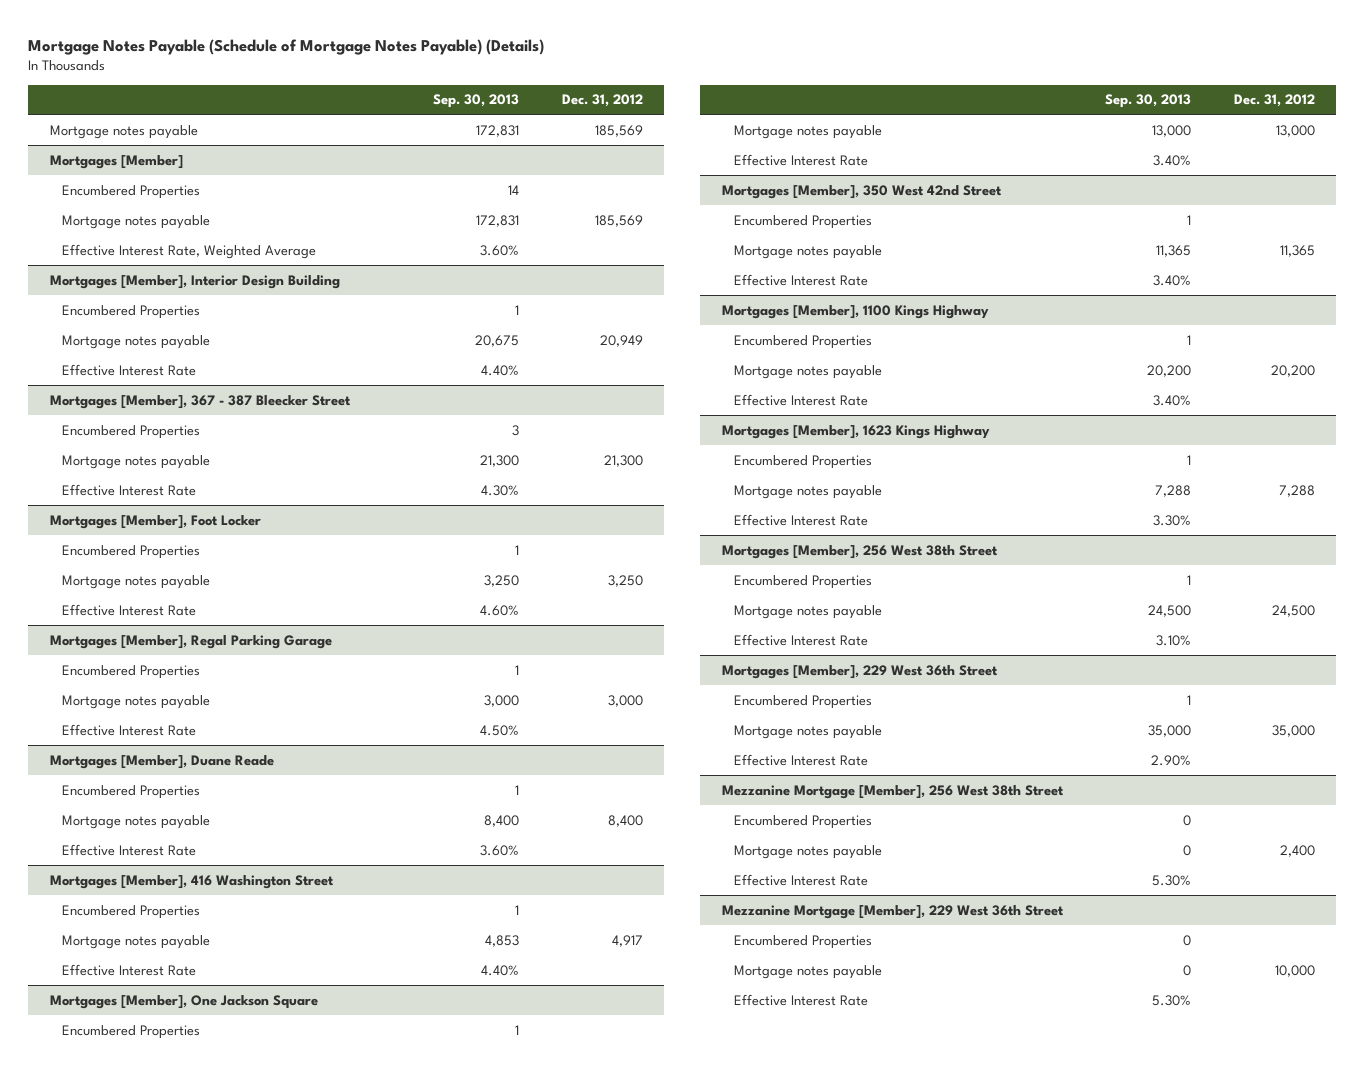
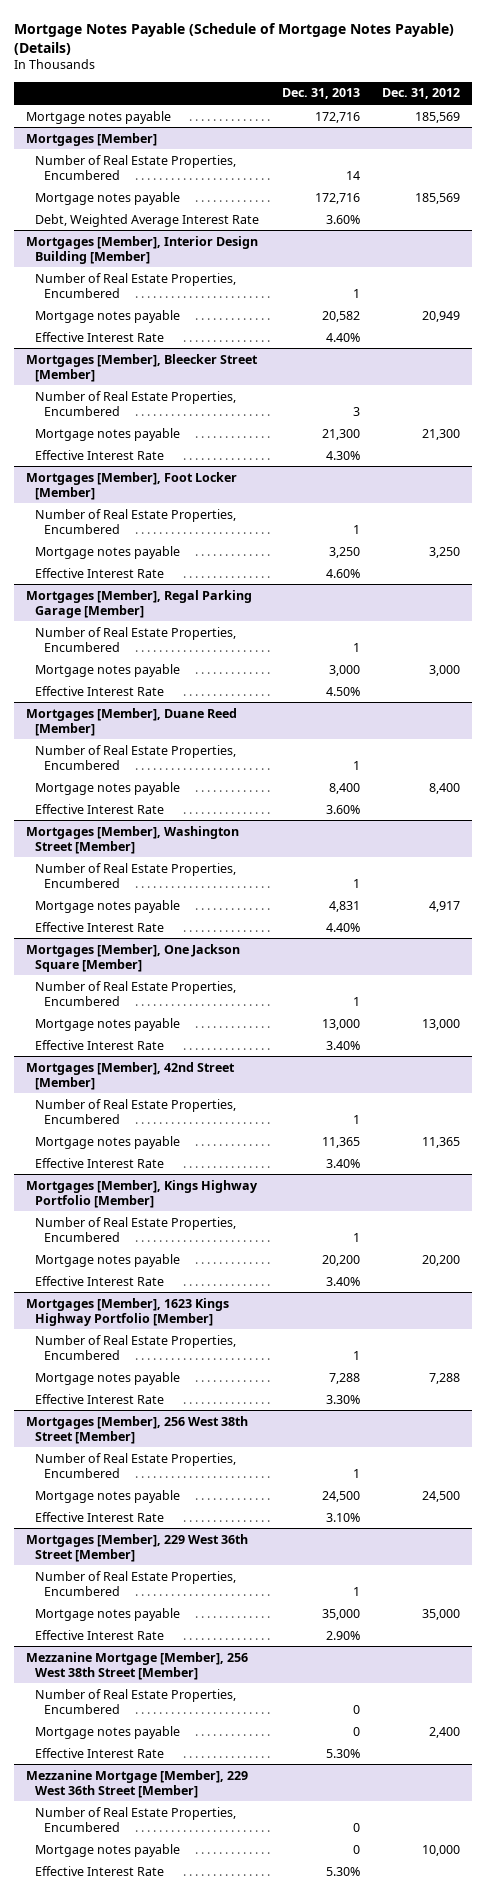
- | Sep. 30, 2013 | Dec. 31, 2012
+ | Dec. 31, 2013 | Dec. 31, 2012
@ Mortgages [Member]
- Encumbered Properties | 14 |
+ Number of Real Estate Properties, Encumbered | 14 |
- Effective Interest Rate, Weighted Average | 3.60% |
- Mortgages [Member], Interior Design Building
- Encumbered Properties | 1 |
@ Mortgages [Member]
+ Debt, Weighted Average Interest Rate | 3.60% |
+ Mortgages [Member], Interior Design Building [Member]
+ Number of Real Estate Properties, Encumbered | 1 |
- Mortgages [Member], 367 - 387 Bleecker Street
- Encumbered Properties | 3 |
+ Mortgages [Member], Bleecker Street [Member]
+ Number of Real Estate Properties, Encumbered | 3 |
- Mortgages [Member], Foot Locker
- Encumbered Properties | 1 |
+ Mortgages [Member], Foot Locker [Member]
+ Number of Real Estate Properties, Encumbered | 1 |
- Mortgages [Member], Regal Parking Garage
- Encumbered Properties | 1 |
+ Mortgages [Member], Regal Parking Garage [Member]
+ Number of Real Estate Properties, Encumbered | 1 |
- Mortgages [Member], Duane Reade
- Encumbered Properties | 1 |
+ Mortgages [Member], Duane Reed [Member]
+ Number of Real Estate Properties, Encumbered | 1 |
- Mortgages [Member], 416 Washington Street
- Encumbered Properties | 1 |
+ Mortgages [Member], Washington Street [Member]
+ Number of Real Estate Properties, Encumbered | 1 |
- Mortgages [Member], One Jackson Square
- Encumbered Properties | 1 |
+ Mortgages [Member], One Jackson Square [Member]
+ Number of Real Estate Properties, Encumbered | 1 |
- Mortgages [Member], 350 West 42nd Street
- Encumbered Properties | 1 |
+ Mortgages [Member], 42nd Street [Member]
+ Number of Real Estate Properties, Encumbered | 1 |
- Mortgages [Member], 1100 Kings Highway
- Encumbered Properties | 1 |
+ Mortgages [Member], Kings Highway Portfolio [Member]
+ Number of Real Estate Properties, Encumbered | 1 |
- Mortgages [Member], 1623 Kings Highway
- Encumbered Properties | 1 |
+ Mortgages [Member], 1623 Kings Highway Portfolio [Member]
+ Number of Real Estate Properties, Encumbered | 1 |
- Mortgages [Member], 256 West 38th Street
- Encumbered Properties | 1 |
+ Mortgages [Member], 256 West 38th Street [Member]
+ Number of Real Estate Properties, Encumbered | 1 |
- Mortgages [Member], 229 West 36th Street
- Encumbered Properties | 1 |
+ Mortgages [Member], 229 West 36th Street [Member]
+ Number of Real Estate Properties, Encumbered | 1 |
- Mezzanine Mortgage [Member], 256 West 38th Street
- Encumbered Properties | 0 |
+ Mezzanine Mortgage [Member], 256 West 38th Street [Member]
+ Number of Real Estate Properties, Encumbered | 0 |
- Mezzanine Mortgage [Member], 229 West 36th Street
- Encumbered Properties | 0 |
+ Mezzanine Mortgage [Member], 229 West 36th Street [Member]
+ Number of Real Estate Properties, Encumbered | 0 |

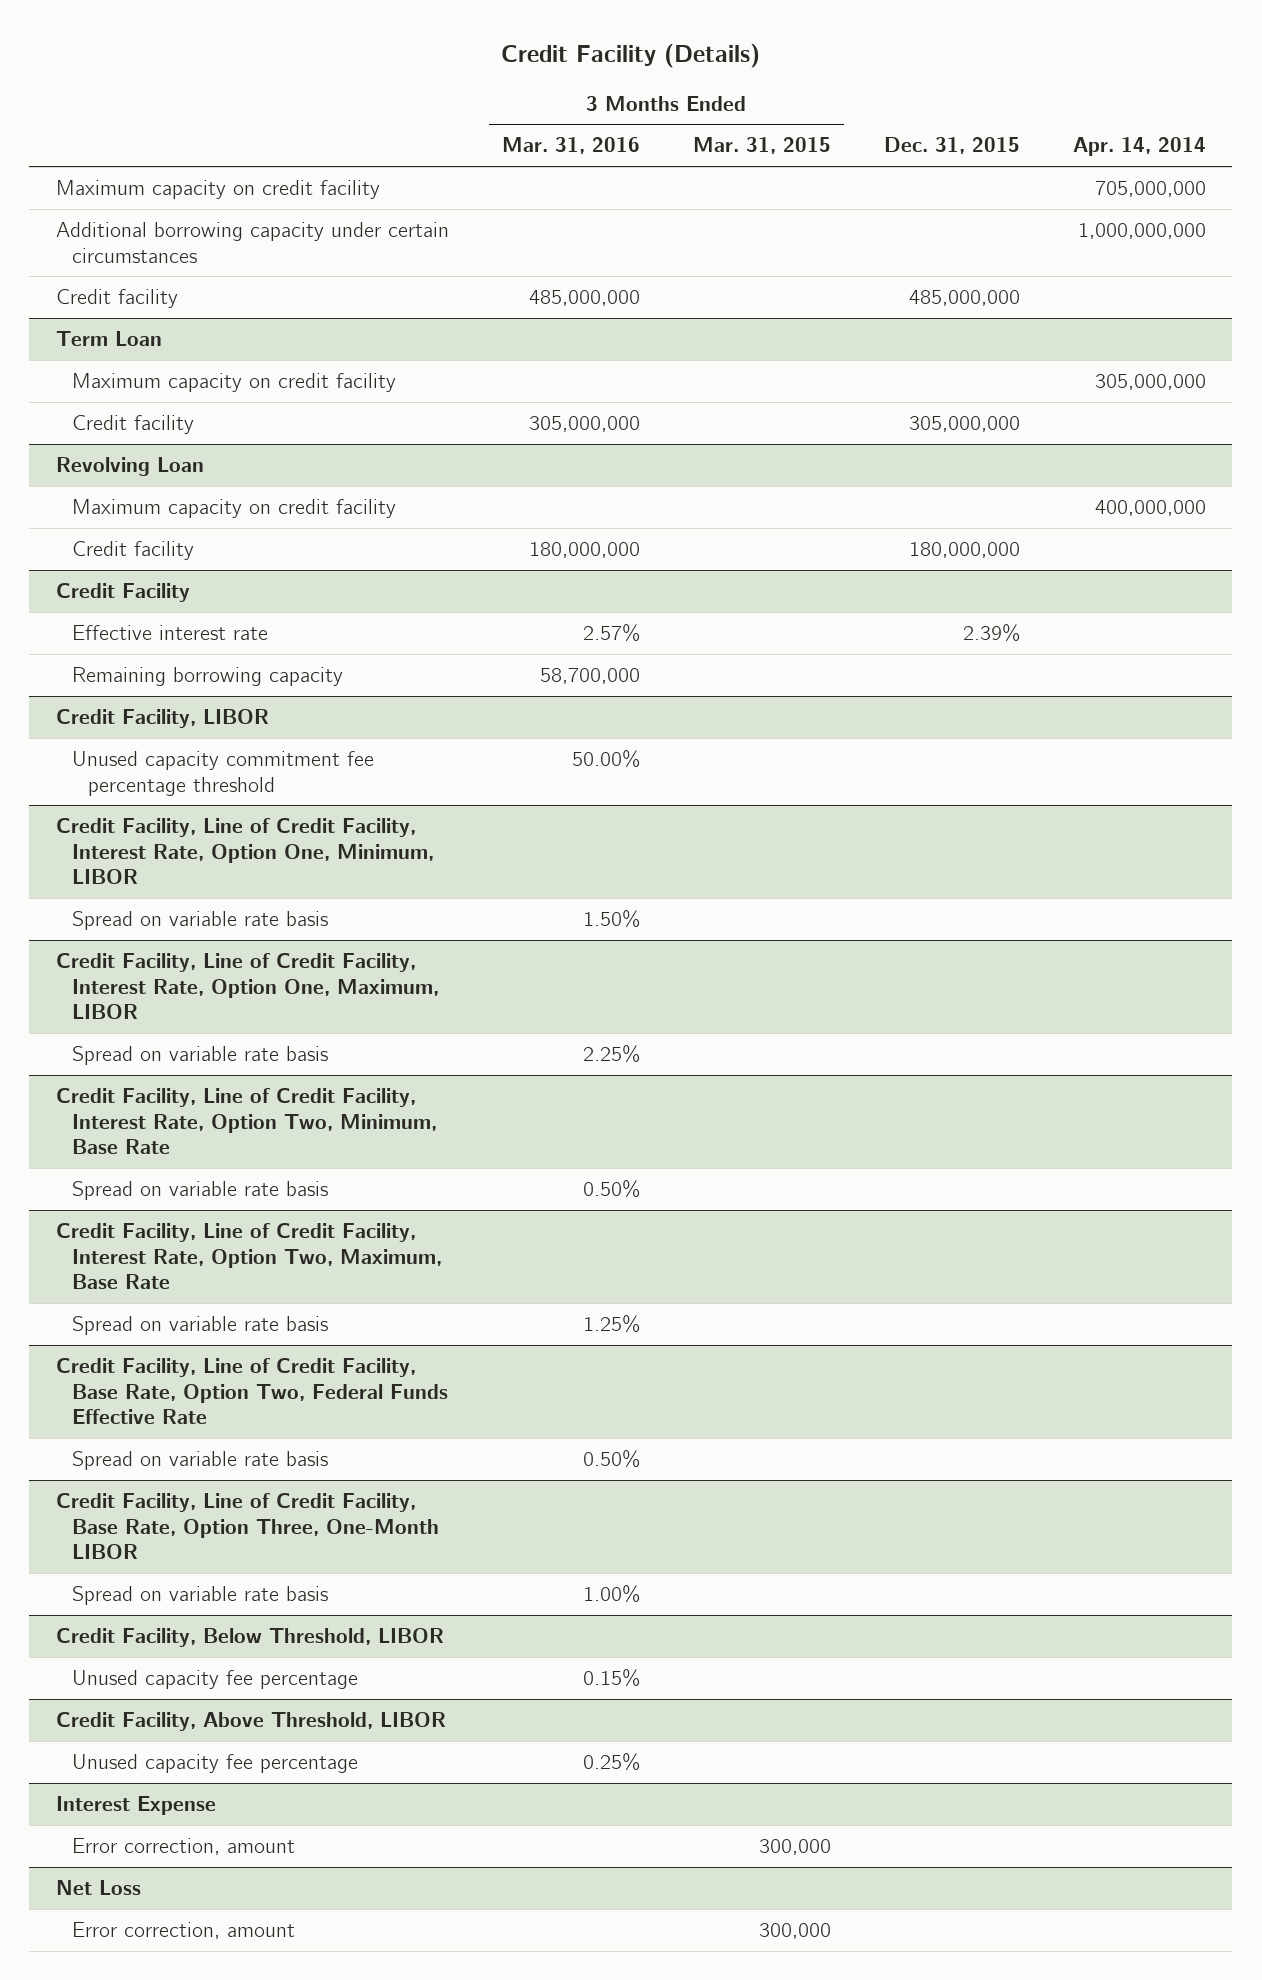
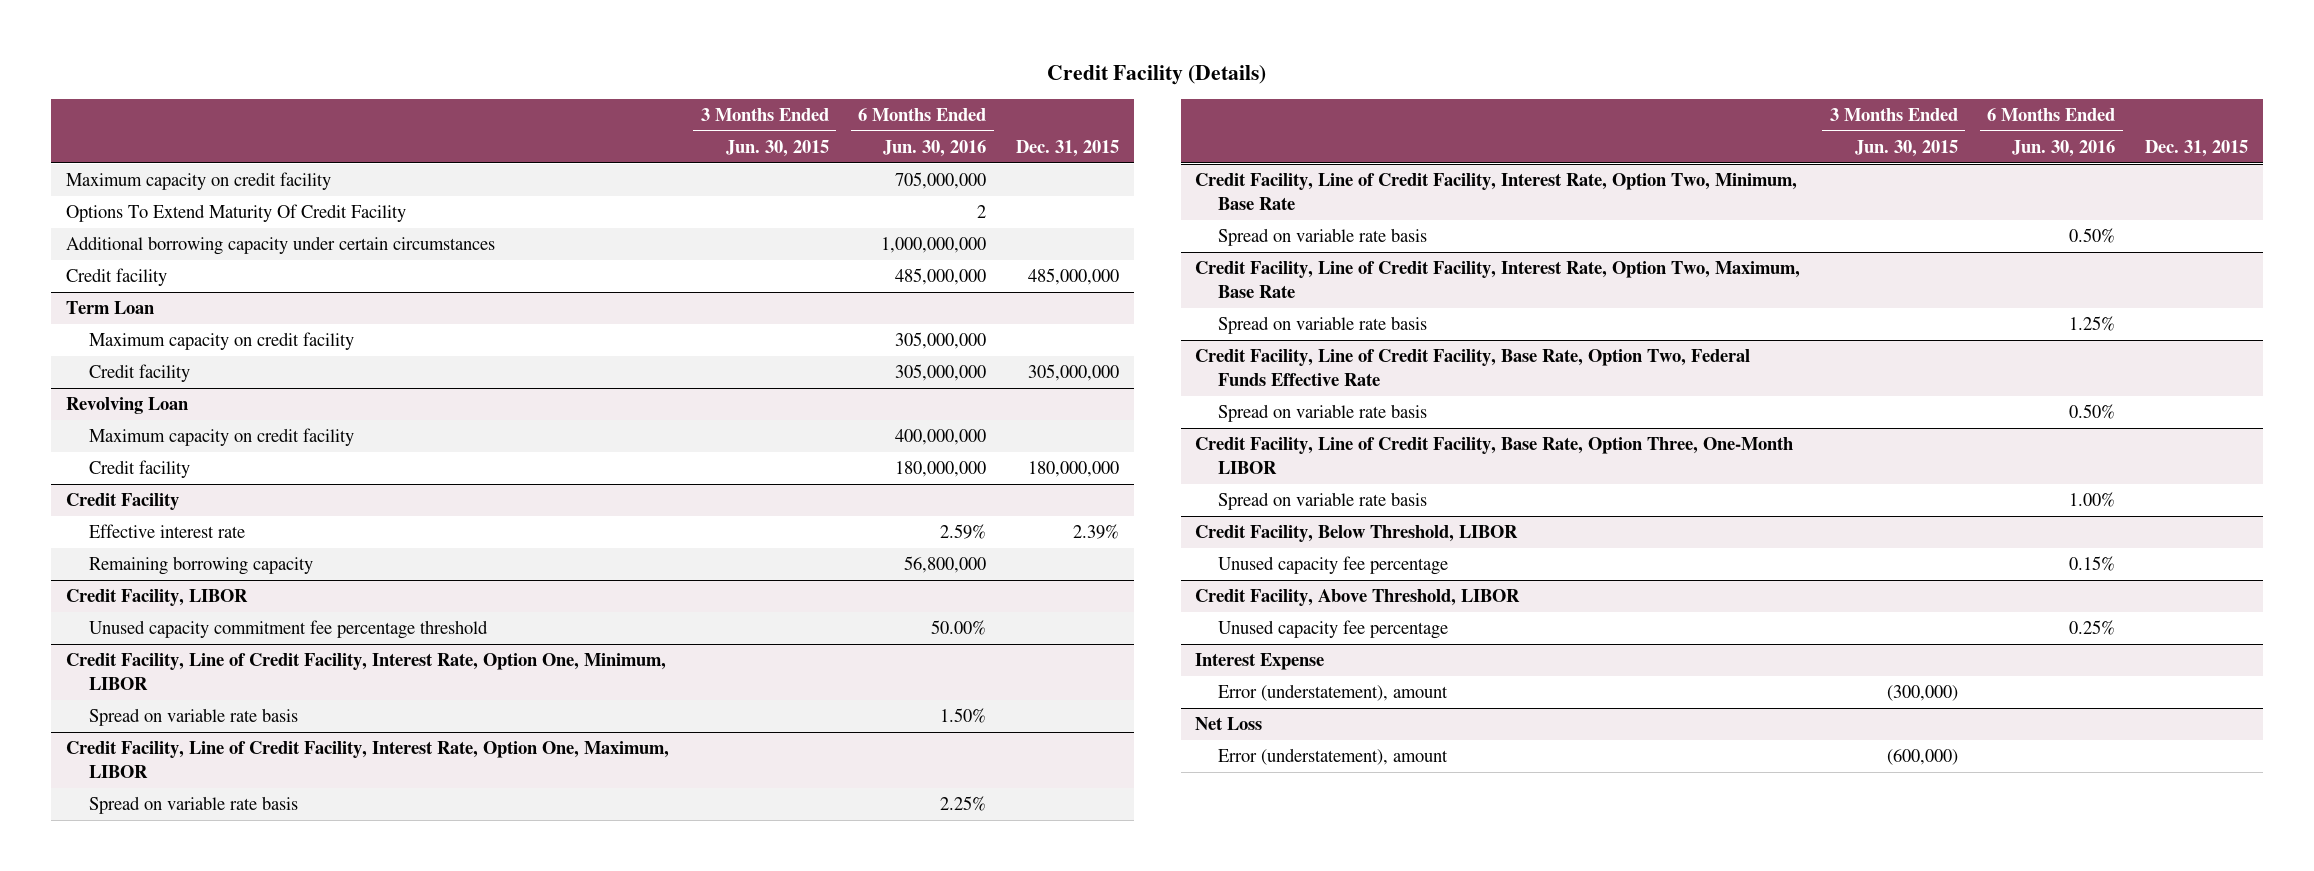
- | 3 Months Ended Mar. 31, 2016 | 3 Months Ended Mar. 31, 2015 | Dec. 31, 2015 | Apr. 14, 2014
+ | 3 Months Ended Jun. 30, 2015 | 6 Months Ended Jun. 30, 2016 | Dec. 31, 2015
+ Options To Extend Maturity Of Credit Facility | | 2 |
@ Interest Expense
- Error correction, amount | | 300,000 | |
+ Error (understatement), amount | (300,000) | |
@ Net Loss
- Error correction, amount | | 300,000 | |
+ Error (understatement), amount | (600,000) | |

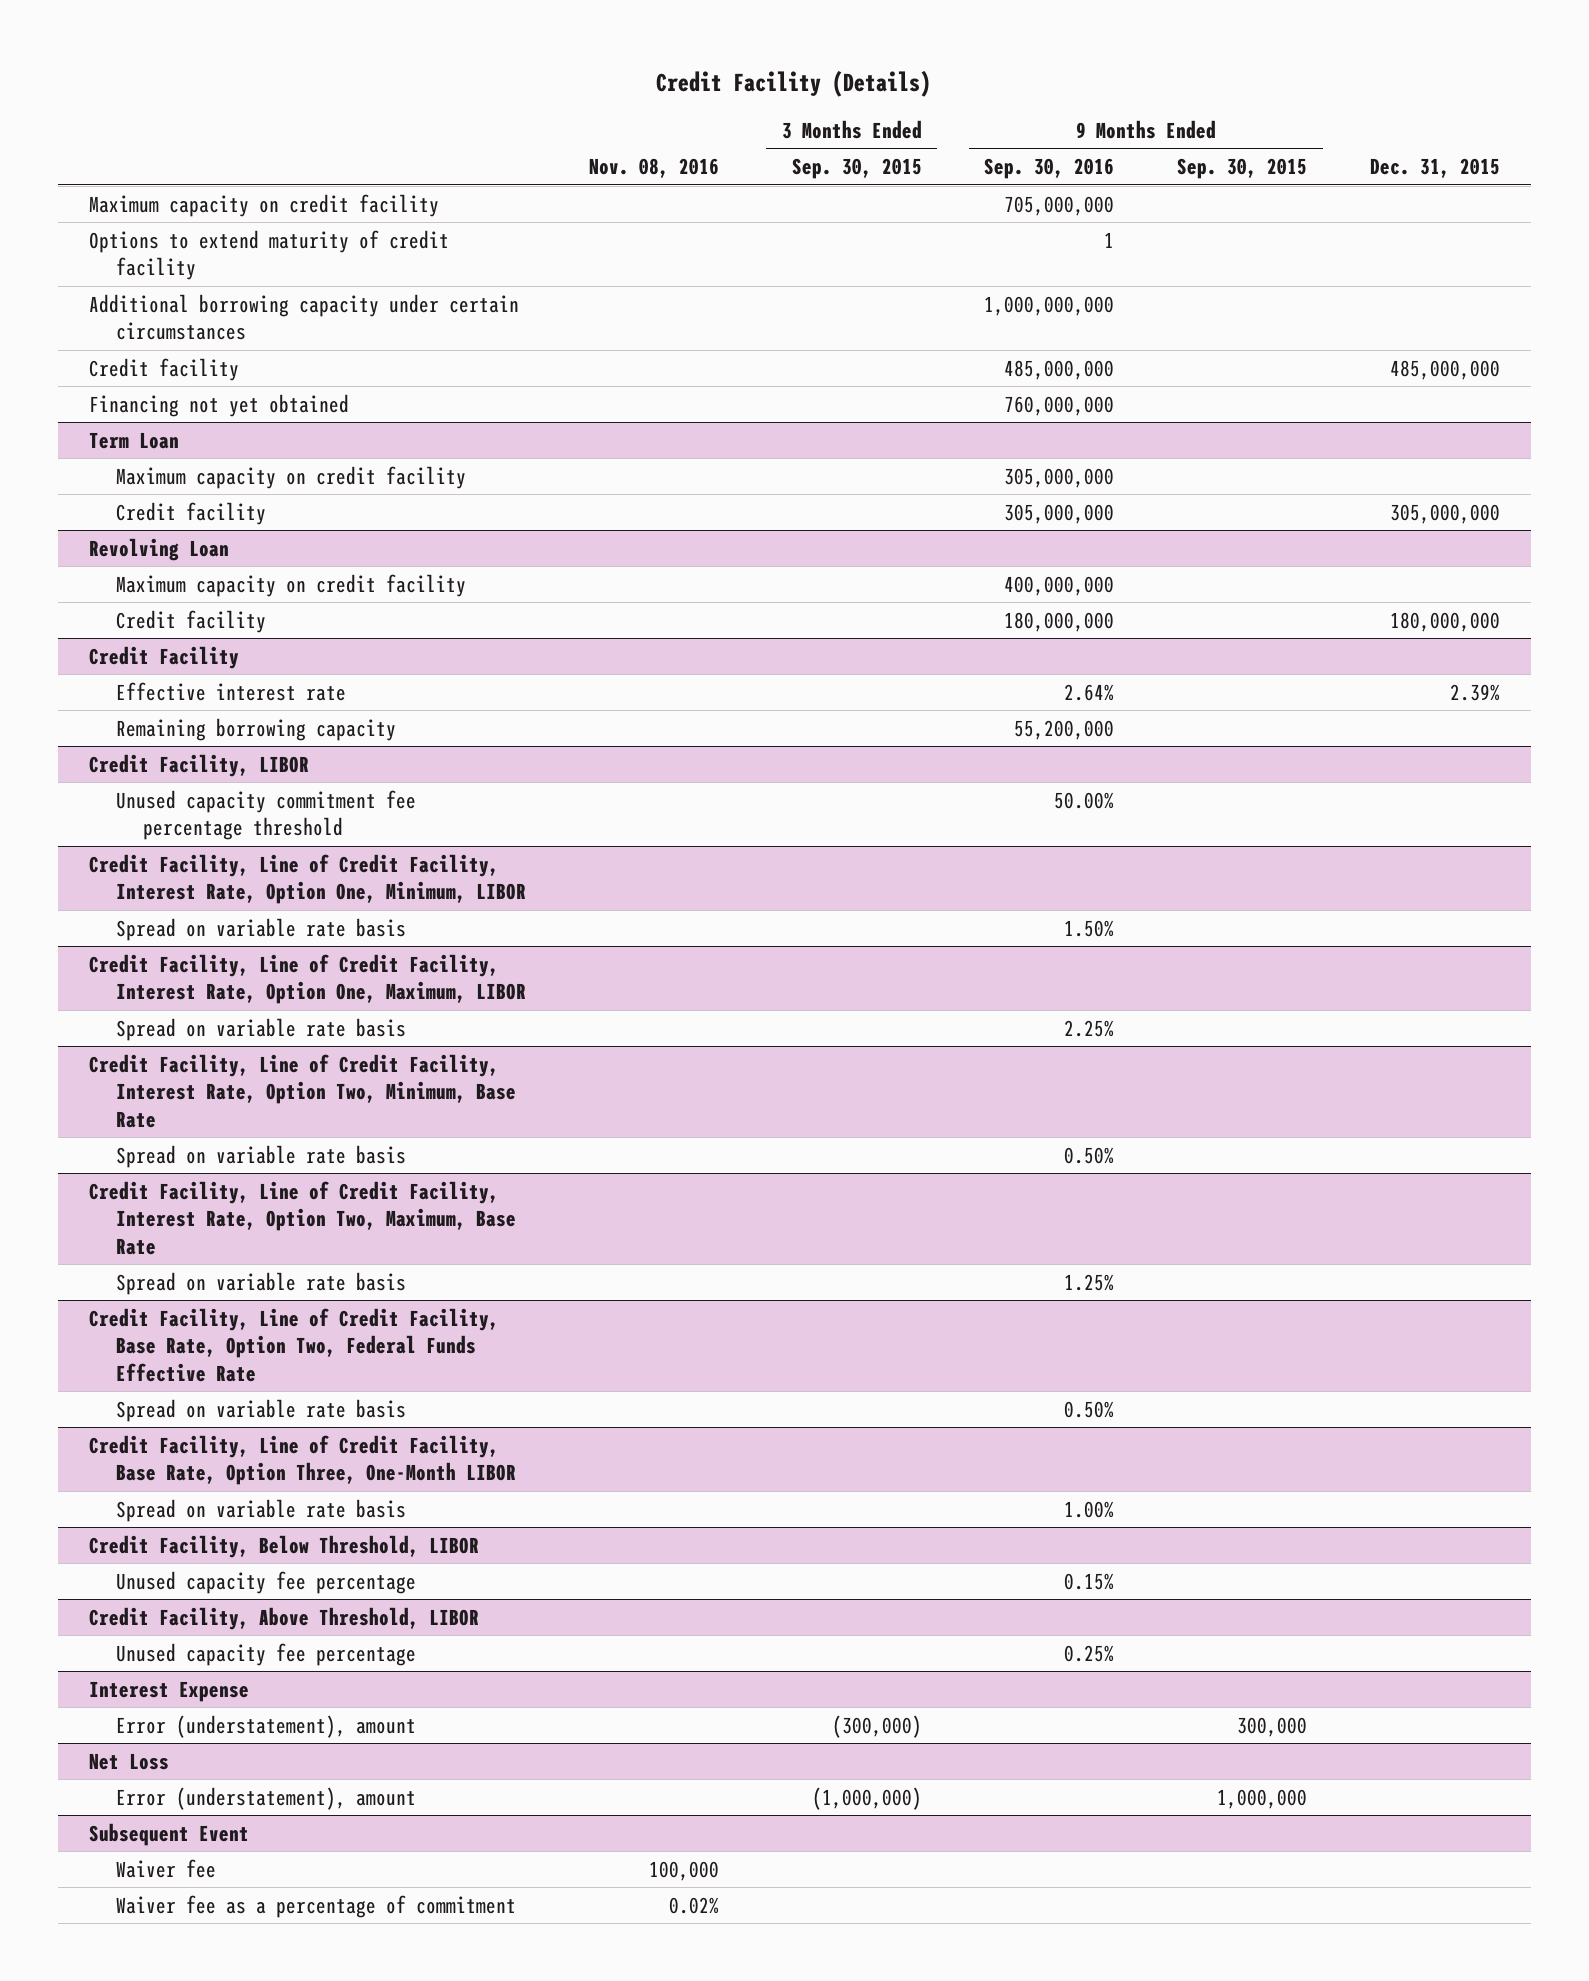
- | 3 Months Ended Jun. 30, 2015 | 6 Months Ended Jun. 30, 2016 | Dec. 31, 2015
+ | Nov. 08, 2016 | 3 Months Ended Sep. 30, 2015 | 9 Months Ended Sep. 30, 2016 | 9 Months Ended Sep. 30, 2015 | Dec. 31, 2015
- Options To Extend Maturity Of Credit Facility | | 2 |
+ Options to extend maturity of credit facility | | | 1 | |
+ Financing not yet obtained | | | 760,000,000 | |
+ Subsequent Event
+ Waiver fee | 100,000 | | | |
+ Waiver fee as a percentage of commitment | 0.02% | | | |

